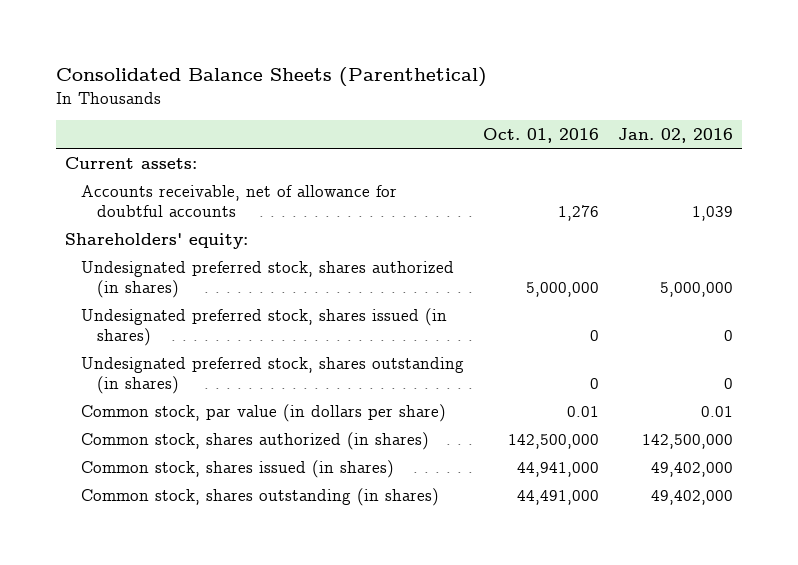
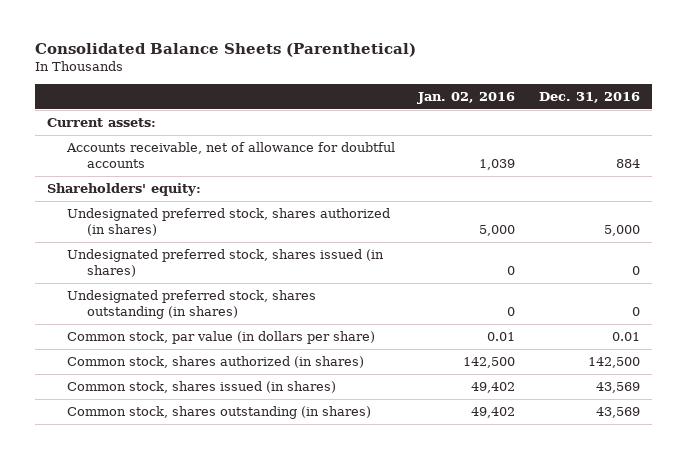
- | Oct. 01, 2016 | Jan. 02, 2016
+ | Jan. 02, 2016 | Dec. 31, 2016
- Undesignated preferred stock, shares authorized (in shares) | 5,000,000 | 5,000,000
+ Undesignated preferred stock, shares authorized (in shares) | 5,000 | 5,000
- Common stock, shares authorized (in shares) | 142,500,000 | 142,500,000
- Common stock, shares issued (in shares) | 44,941,000 | 49,402,000
- Common stock, shares outstanding (in shares) | 44,491,000 | 49,402,000
+ Common stock, shares authorized (in shares) | 142,500 | 142,500
+ Common stock, shares issued (in shares) | 49,402 | 43,569
+ Common stock, shares outstanding (in shares) | 49,402 | 43,569

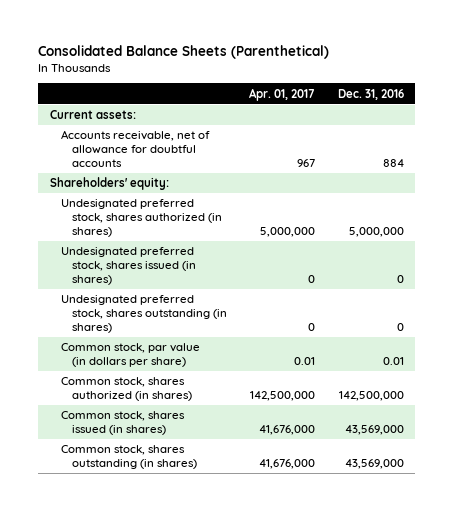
- | Jan. 02, 2016 | Dec. 31, 2016
+ | Apr. 01, 2017 | Dec. 31, 2016
- Undesignated preferred stock, shares authorized (in shares) | 5,000 | 5,000
+ Undesignated preferred stock, shares authorized (in shares) | 5,000,000 | 5,000,000
- Common stock, shares authorized (in shares) | 142,500 | 142,500
- Common stock, shares issued (in shares) | 49,402 | 43,569
- Common stock, shares outstanding (in shares) | 49,402 | 43,569
+ Common stock, shares authorized (in shares) | 142,500,000 | 142,500,000
+ Common stock, shares issued (in shares) | 41,676,000 | 43,569,000
+ Common stock, shares outstanding (in shares) | 41,676,000 | 43,569,000

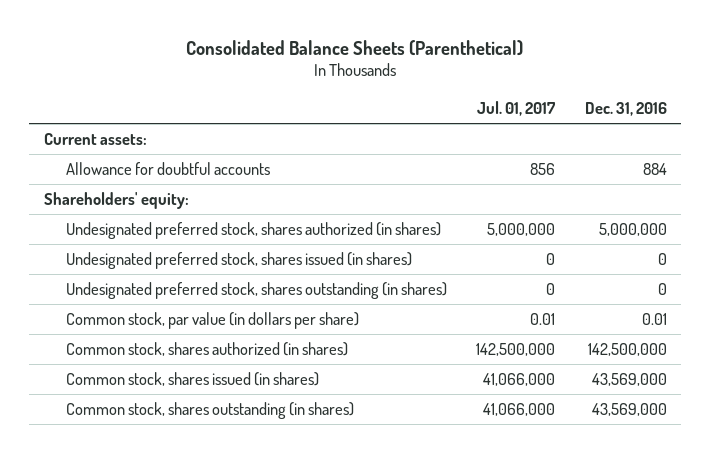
- | Apr. 01, 2017 | Dec. 31, 2016
+ | Jul. 01, 2017 | Dec. 31, 2016
- Accounts receivable, net of allowance for doubtful accounts | 967 | 884
+ Allowance for doubtful accounts | 856 | 884

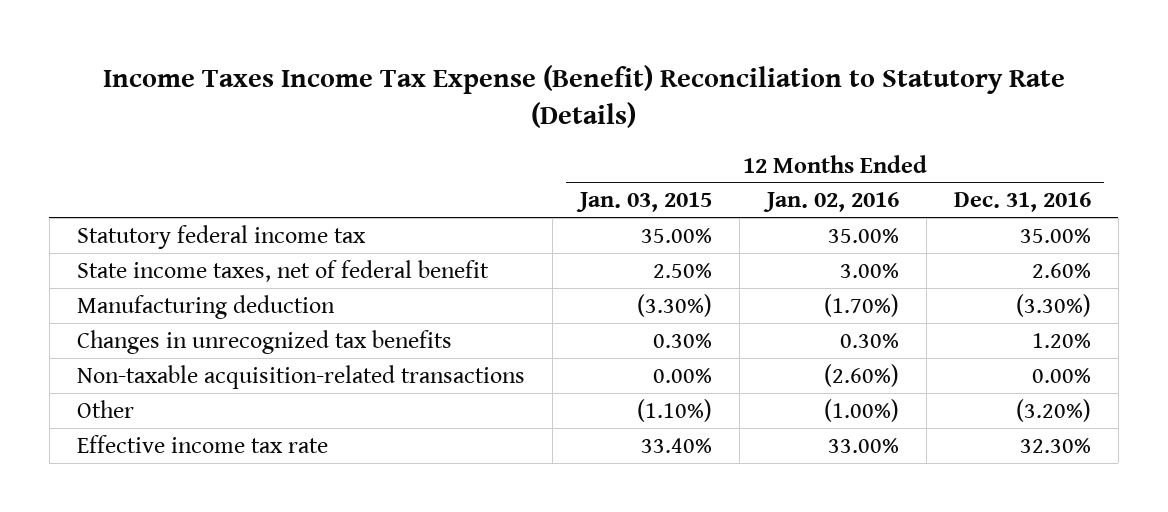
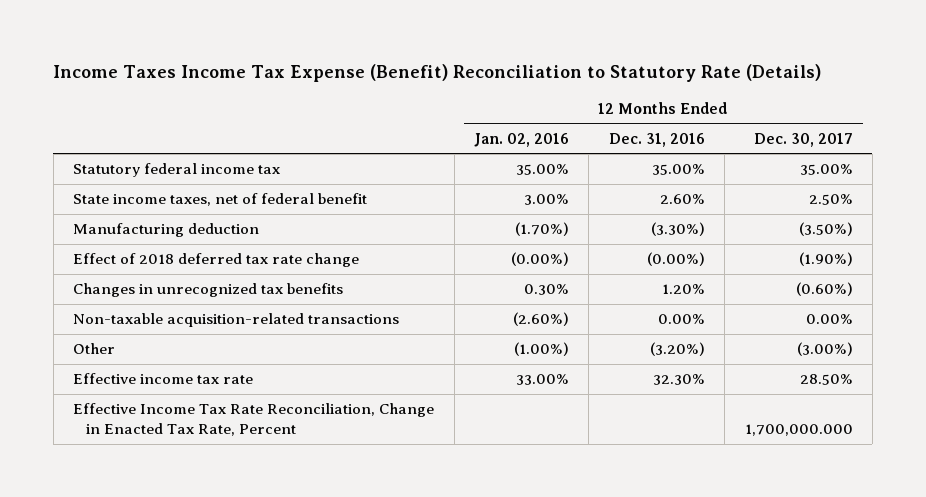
- | 12 Months Ended Jan. 03, 2015 | 12 Months Ended Jan. 02, 2016 | 12 Months Ended Dec. 31, 2016
+ | 12 Months Ended Jan. 02, 2016 | 12 Months Ended Dec. 31, 2016 | 12 Months Ended Dec. 30, 2017
+ Effect of 2018 deferred tax rate change | (0.00%) | (0.00%) | (1.90%)
+ Effective Income Tax Rate Reconciliation, Change in Enacted Tax Rate, Percent | | | 1,700,000.000

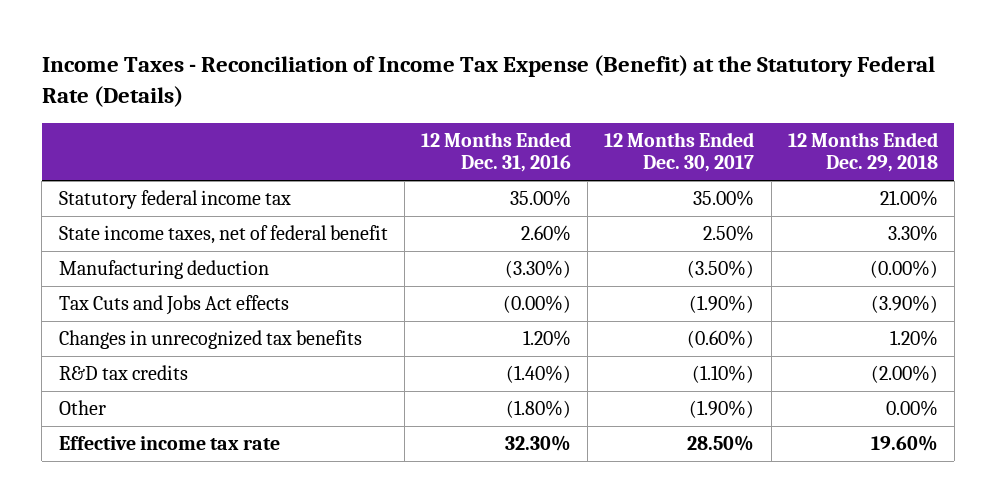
- Income Taxes Income Tax Expense (Benefit) Reconciliation to Statutory Rate (Details)
+ Income Taxes - Reconciliation of Income Tax Expense (Benefit) at the Statutory Federal Rate (Details)
- | 12 Months Ended Jan. 02, 2016 | 12 Months Ended Dec. 31, 2016 | 12 Months Ended Dec. 30, 2017
+ | 12 Months Ended Dec. 31, 2016 | 12 Months Ended Dec. 30, 2017 | 12 Months Ended Dec. 29, 2018
- Effect of 2018 deferred tax rate change | (0.00%) | (0.00%) | (1.90%)
+ Tax Cuts and Jobs Act effects | (0.00%) | (1.90%) | (3.90%)
- Non-taxable acquisition-related transactions | (2.60%) | 0.00% | 0.00%
- Other | (1.00%) | (3.20%) | (3.00%)
+ R&D tax credits | (1.40%) | (1.10%) | (2.00%)
+ Other | (1.80%) | (1.90%) | 0.00%
- Effective Income Tax Rate Reconciliation, Change in Enacted Tax Rate, Percent | | | 1,700,000.000

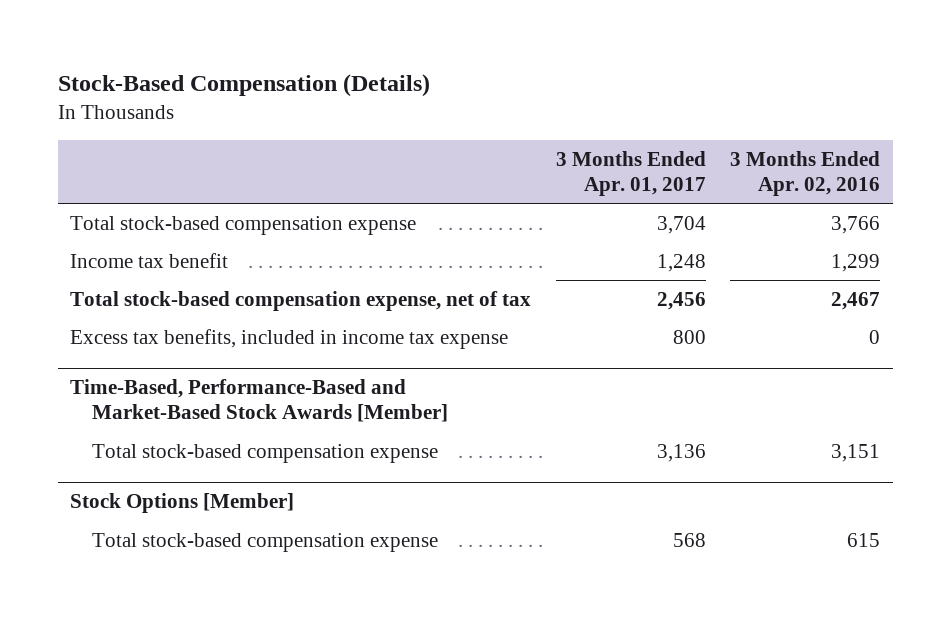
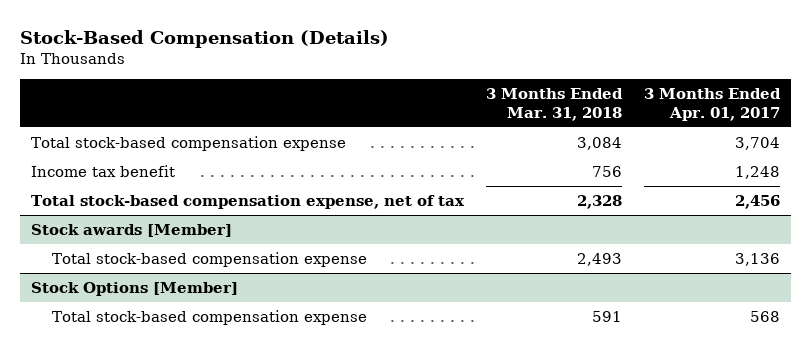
- | 3 Months Ended Apr. 01, 2017 | 3 Months Ended Apr. 02, 2016
+ | 3 Months Ended Mar. 31, 2018 | 3 Months Ended Apr. 01, 2017
- Excess tax benefits, included in income tax expense | 800 | 0
- Time-Based, Performance-Based and Market-Based Stock Awards [Member]
+ Stock awards [Member]

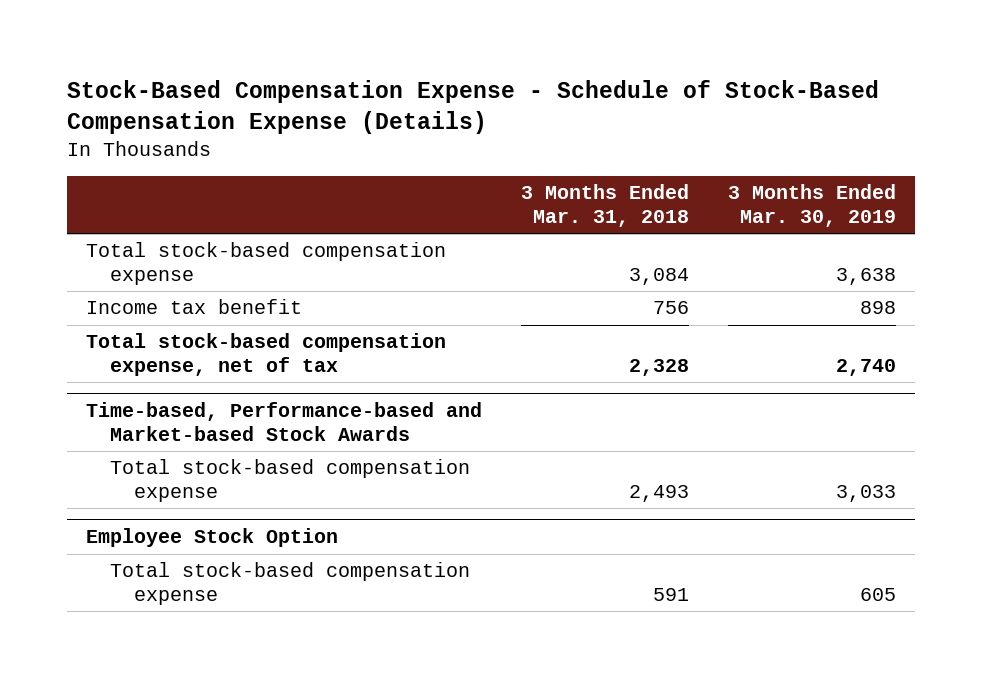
- Stock-Based Compensation (Details)
+ Stock-Based Compensation Expense - Schedule of Stock-Based Compensation Expense (Details)
- | 3 Months Ended Mar. 31, 2018 | 3 Months Ended Apr. 01, 2017
+ | 3 Months Ended Mar. 31, 2018 | 3 Months Ended Mar. 30, 2019
- Stock awards [Member]
+ Time-based, Performance-based and Market-based Stock Awards
- Stock Options [Member]
+ Employee Stock Option

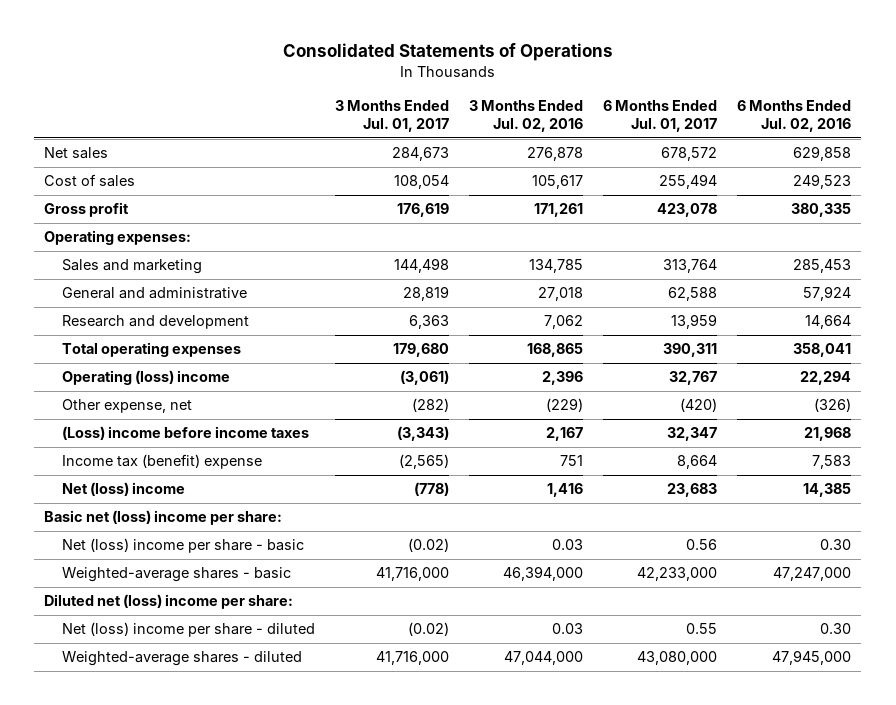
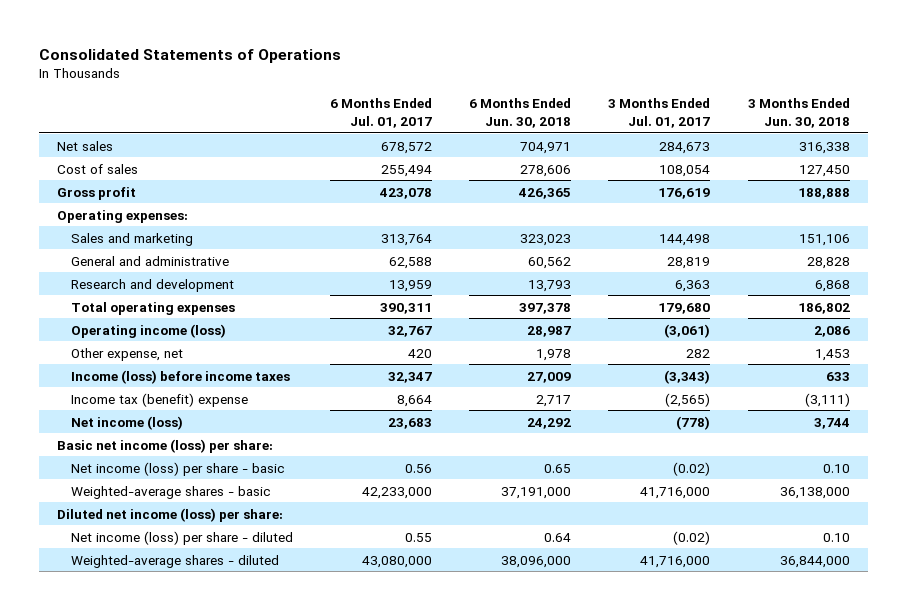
- | 3 Months Ended Jul. 01, 2017 | 3 Months Ended Jul. 02, 2016 | 6 Months Ended Jul. 01, 2017 | 6 Months Ended Jul. 02, 2016
+ | 6 Months Ended Jul. 01, 2017 | 6 Months Ended Jun. 30, 2018 | 3 Months Ended Jul. 01, 2017 | 3 Months Ended Jun. 30, 2018
- Operating (loss) income | (3,061) | 2,396 | 32,767 | 22,294
- Other expense, net | (282) | (229) | (420) | (326)
- (Loss) income before income taxes | (3,343) | 2,167 | 32,347 | 21,968
+ Operating income (loss) | 32,767 | 28,987 | (3,061) | 2,086
+ Other expense, net | 420 | 1,978 | 282 | 1,453
+ Income (loss) before income taxes | 32,347 | 27,009 | (3,343) | 633
- Net (loss) income | (778) | 1,416 | 23,683 | 14,385
- Basic net (loss) income per share:
- Net (loss) income per share - basic | (0.02) | 0.03 | 0.56 | 0.30
+ Net income (loss) | 23,683 | 24,292 | (778) | 3,744
+ Basic net income (loss) per share:
+ Net income (loss) per share - basic | 0.56 | 0.65 | (0.02) | 0.10
- Diluted net (loss) income per share:
- Net (loss) income per share - diluted | (0.02) | 0.03 | 0.55 | 0.30
+ Diluted net income (loss) per share:
+ Net income (loss) per share - diluted | 0.55 | 0.64 | (0.02) | 0.10

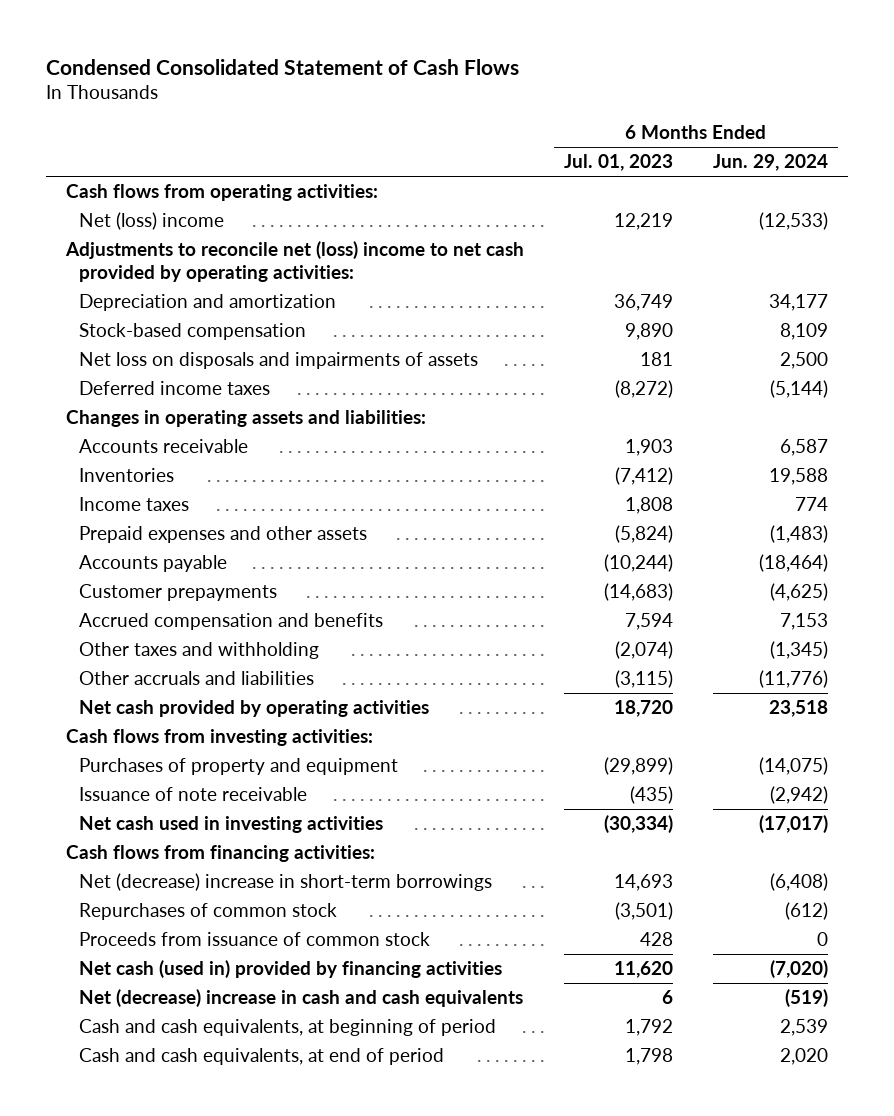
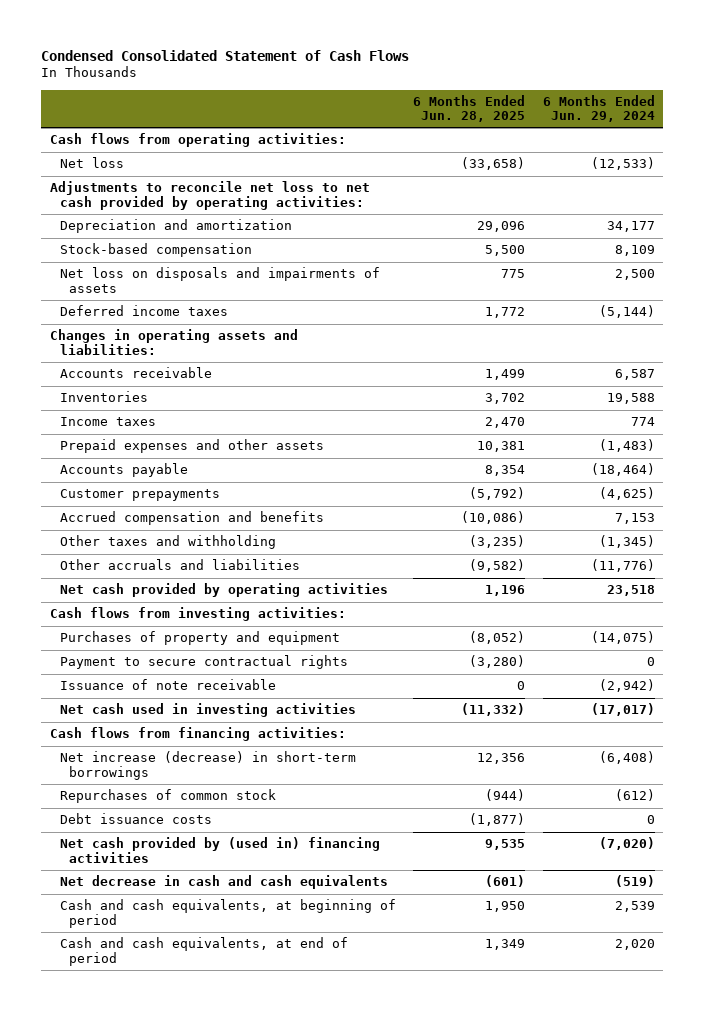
- | 6 Months Ended Jul. 01, 2023 | 6 Months Ended Jun. 29, 2024
+ | 6 Months Ended Jun. 28, 2025 | 6 Months Ended Jun. 29, 2024
- Net (loss) income | 12,219 | (12,533)
- Adjustments to reconcile net (loss) income to net cash provided by operating activities:
+ Net loss | (33,658) | (12,533)
+ Adjustments to reconcile net loss to net cash provided by operating activities:
+ Payment to secure contractual rights | (3,280) | 0
- Net (decrease) increase in short-term borrowings | 14,693 | (6,408)
+ Net increase (decrease) in short-term borrowings | 12,356 | (6,408)
- Proceeds from issuance of common stock | 428 | 0
- Net cash (used in) provided by financing activities | 11,620 | (7,020)
- Net (decrease) increase in cash and cash equivalents | 6 | (519)
+ Debt issuance costs | (1,877) | 0
+ Net cash provided by (used in) financing activities | 9,535 | (7,020)
+ Net decrease in cash and cash equivalents | (601) | (519)

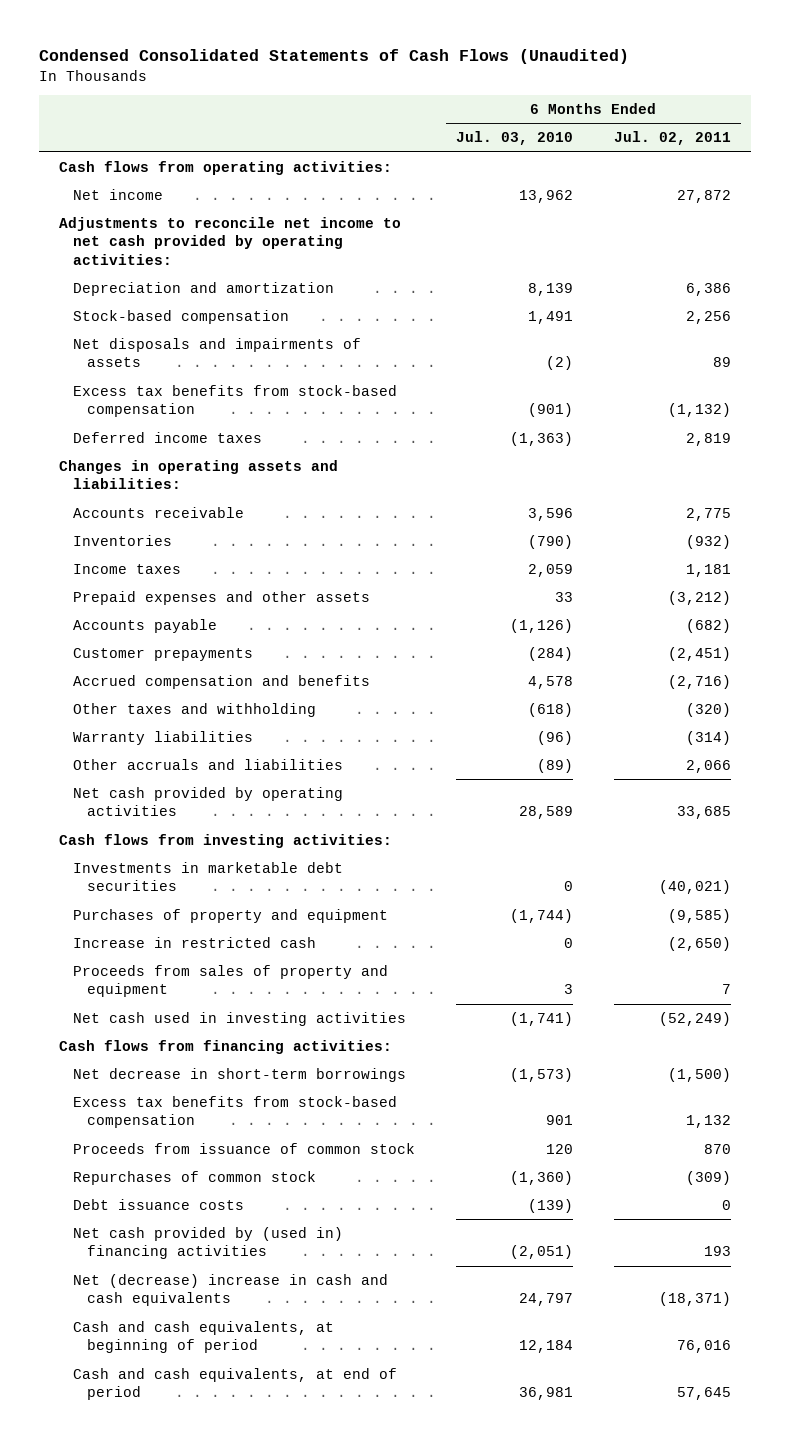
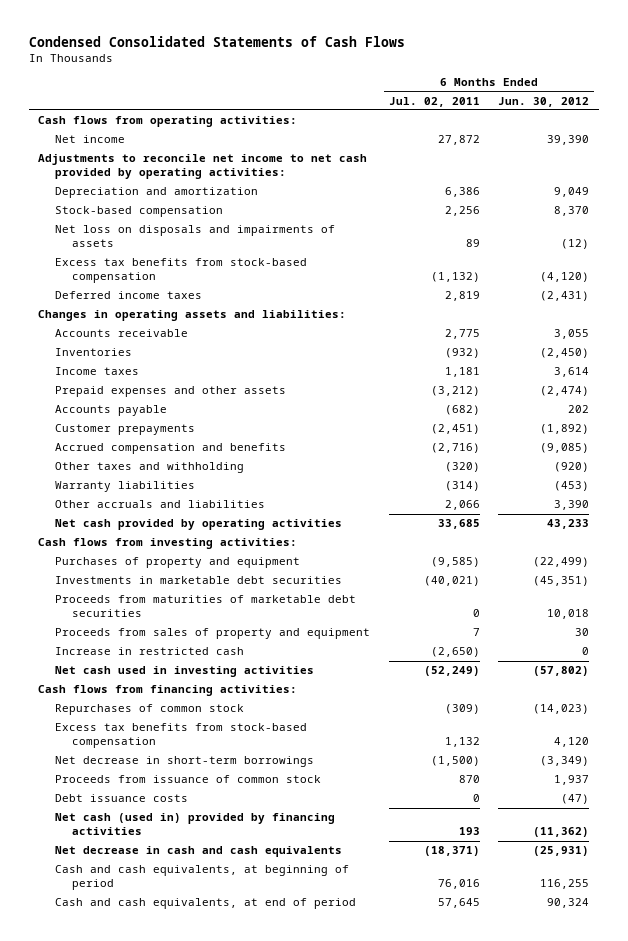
- Condensed Consolidated Statements of Cash Flows (Unaudited)
+ Condensed Consolidated Statements of Cash Flows
- | 6 Months Ended Jul. 03, 2010 | 6 Months Ended Jul. 02, 2011
+ | 6 Months Ended Jul. 02, 2011 | 6 Months Ended Jun. 30, 2012
- Net disposals and impairments of assets | (2) | 89
+ Net loss on disposals and impairments of assets | 89 | (12)
moved down: Investments in marketable debt securities | (40,021) | (45,351)
+ Proceeds from maturities of marketable debt securities | 0 | 10,018
moved down: Increase in restricted cash | (2,650) | 0
moved up: Repurchases of common stock | (309) | (14,023)
moved down: Net decrease in short-term borrowings | (1,500) | (3,349)
- Net cash provided by (used in) financing activities | (2,051) | 193
- Net (decrease) increase in cash and cash equivalents | 24,797 | (18,371)
+ Net cash (used in) provided by financing activities | 193 | (11,362)
+ Net decrease in cash and cash equivalents | (18,371) | (25,931)

